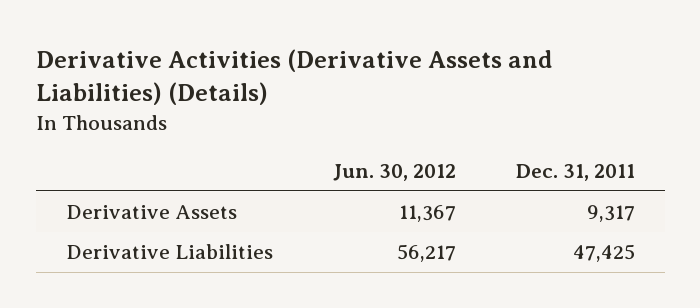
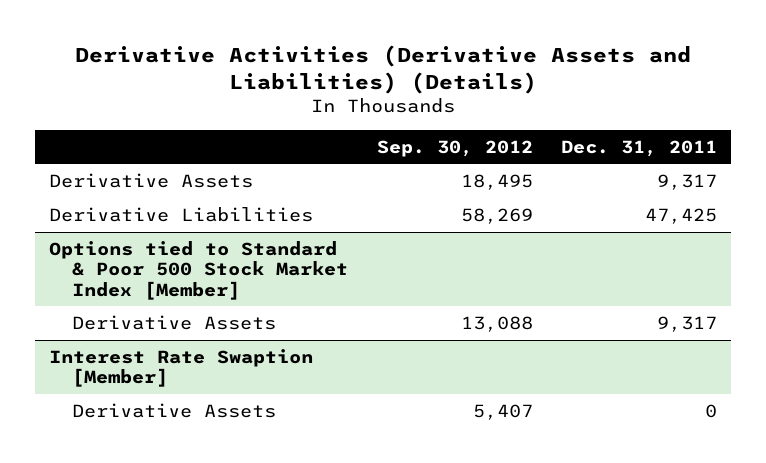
- | Jun. 30, 2012 | Dec. 31, 2011
+ | Sep. 30, 2012 | Dec. 31, 2011
+ Options tied to Standard & Poor 500 Stock Market Index [Member]
+ Derivative Assets | 13,088 | 9,317
+ Interest Rate Swaption [Member]
+ Derivative Assets | 5,407 | 0

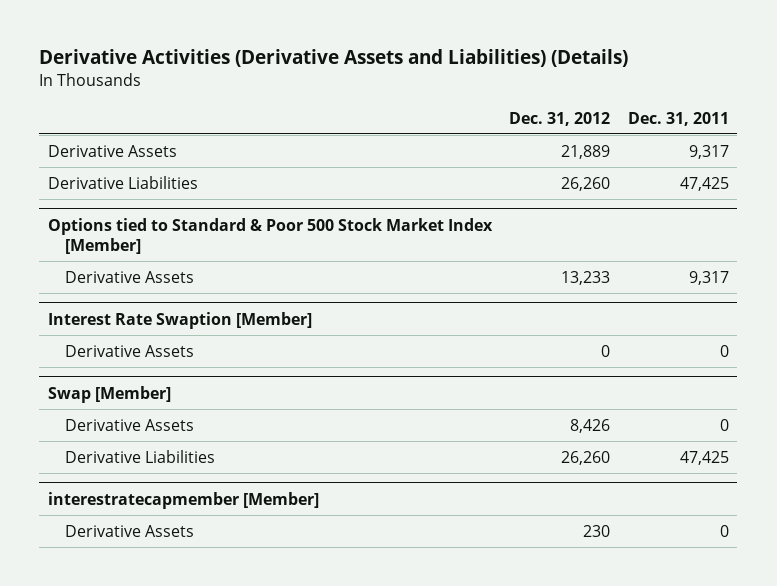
- | Sep. 30, 2012 | Dec. 31, 2011
+ | Dec. 31, 2012 | Dec. 31, 2011
+ Swap [Member]
+ Derivative Assets | 8,426 | 0
+ Derivative Liabilities | 26,260 | 47,425
+ interestratecapmember [Member]
+ Derivative Assets | 230 | 0

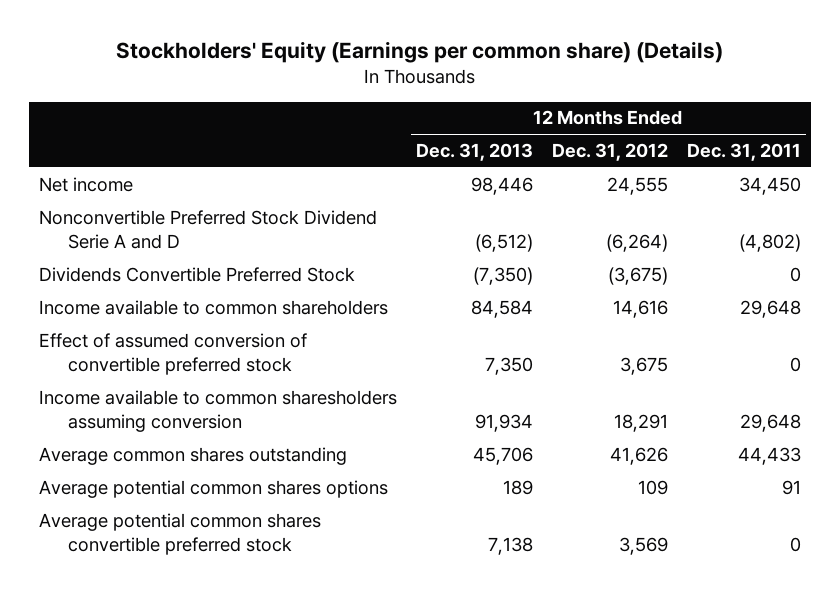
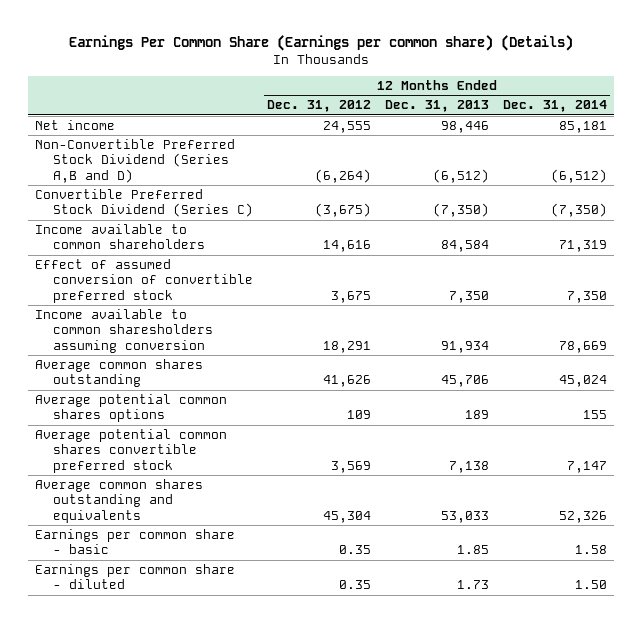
- Stockholders' Equity (Earnings per common share) (Details)
+ Earnings Per Common Share (Earnings per common share) (Details)
- | 12 Months Ended Dec. 31, 2013 | 12 Months Ended Dec. 31, 2012 | 12 Months Ended Dec. 31, 2011
+ | 12 Months Ended Dec. 31, 2012 | 12 Months Ended Dec. 31, 2013 | 12 Months Ended Dec. 31, 2014
- Nonconvertible Preferred Stock Dividend Serie A and D | (6,512) | (6,264) | (4,802)
- Dividends Convertible Preferred Stock | (7,350) | (3,675) | 0
+ Non-Convertible Preferred Stock Dividend (Series A,B and D) | (6,264) | (6,512) | (6,512)
+ Convertible Preferred Stock Dividend (Series C) | (3,675) | (7,350) | (7,350)
+ Average common shares outstanding and equivalents | 45,304 | 53,033 | 52,326
+ Earnings per common share - basic | 0.35 | 1.85 | 1.58
+ Earnings per common share - diluted | 0.35 | 1.73 | 1.50

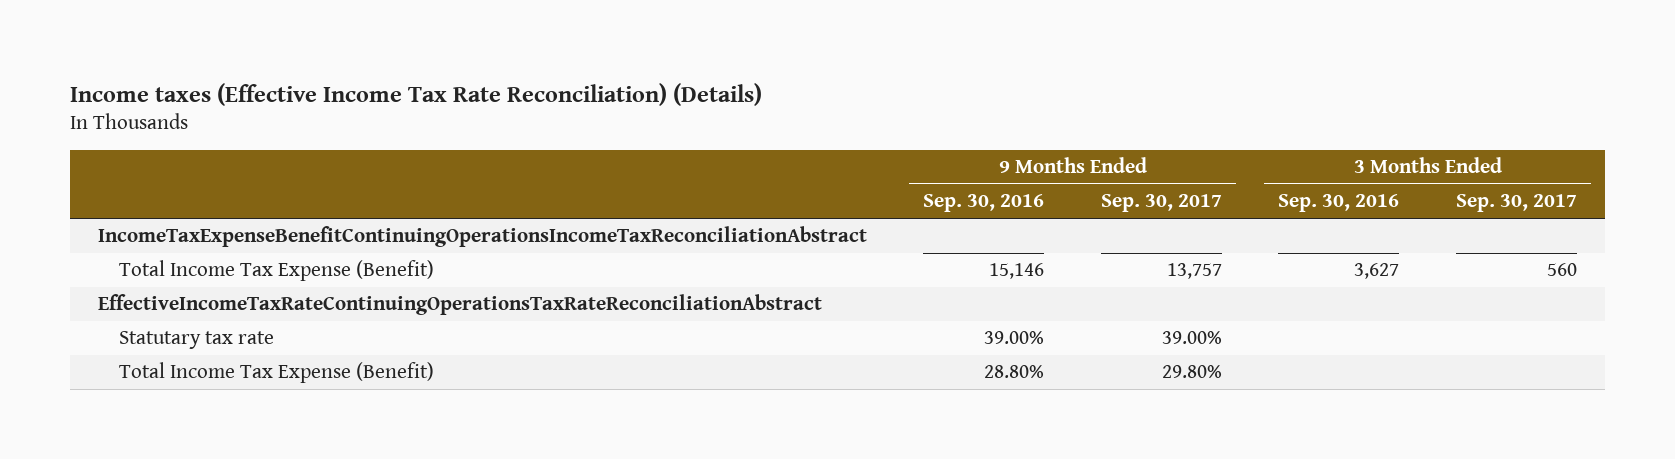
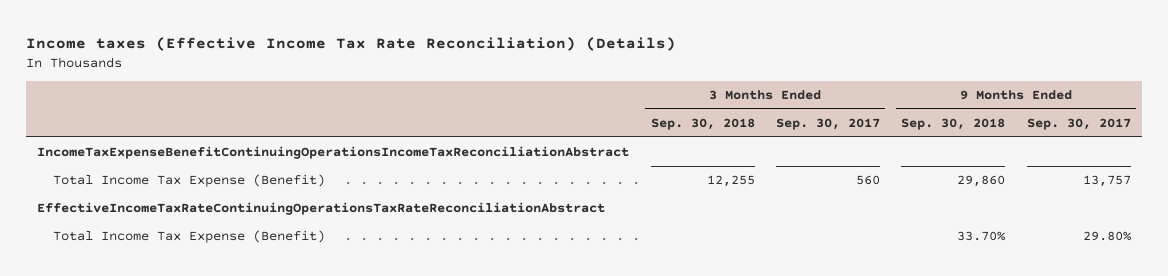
- | 9 Months Ended Sep. 30, 2016 | 9 Months Ended Sep. 30, 2017 | 3 Months Ended Sep. 30, 2016 | 3 Months Ended Sep. 30, 2017
+ | 3 Months Ended Sep. 30, 2018 | 3 Months Ended Sep. 30, 2017 | 9 Months Ended Sep. 30, 2018 | 9 Months Ended Sep. 30, 2017
- Statutary tax rate | 39.00% | 39.00% | |

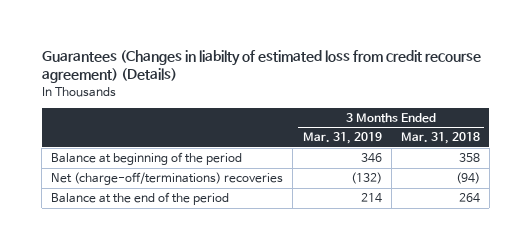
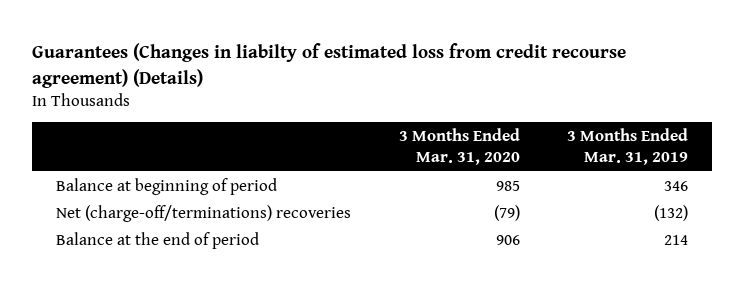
- | 3 Months Ended Mar. 31, 2019 | 3 Months Ended Mar. 31, 2018
+ | 3 Months Ended Mar. 31, 2020 | 3 Months Ended Mar. 31, 2019
- Balance at beginning of the period | 346 | 358
+ Balance at beginning of period | 985 | 346
- Balance at the end of the period | 214 | 264
+ Balance at the end of period | 906 | 214

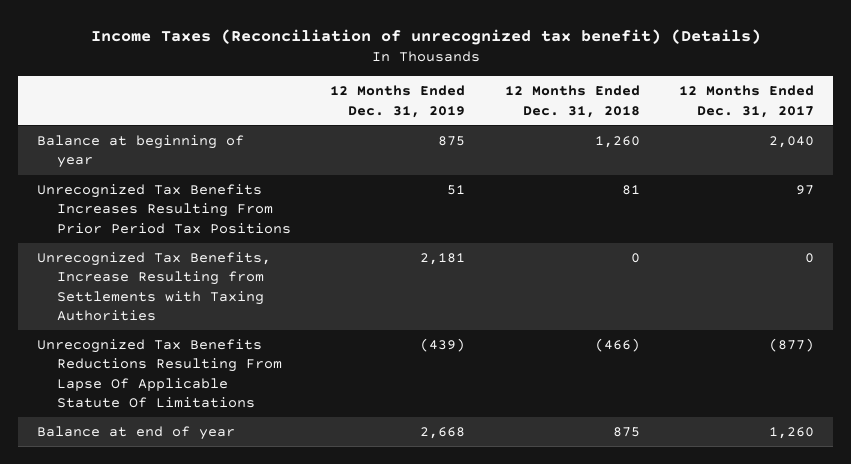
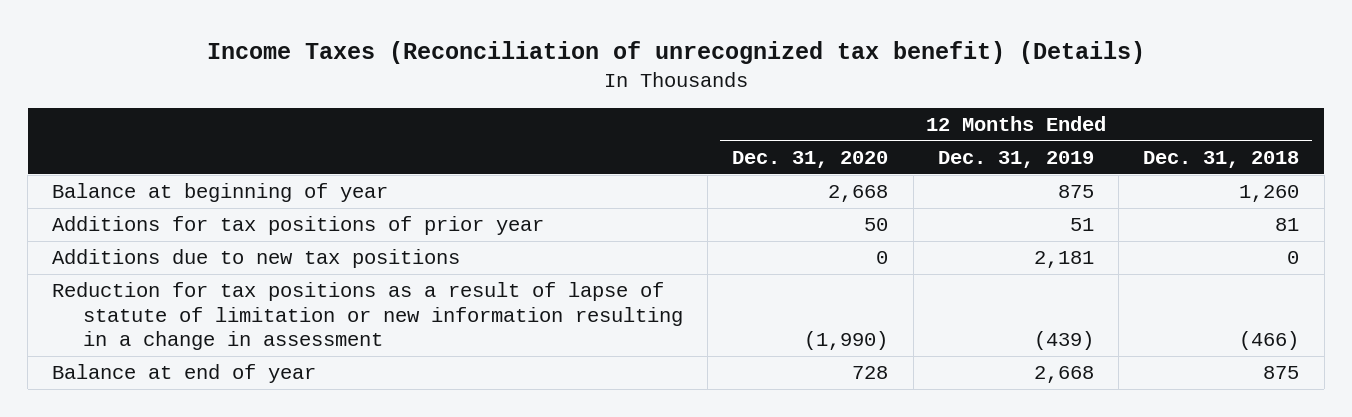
- | 12 Months Ended Dec. 31, 2019 | 12 Months Ended Dec. 31, 2018 | 12 Months Ended Dec. 31, 2017
+ | 12 Months Ended Dec. 31, 2020 | 12 Months Ended Dec. 31, 2019 | 12 Months Ended Dec. 31, 2018
- Unrecognized Tax Benefits Increases Resulting From Prior Period Tax Positions | 51 | 81 | 97
- Unrecognized Tax Benefits, Increase Resulting from Settlements with Taxing Authorities | 2,181 | 0 | 0
- Unrecognized Tax Benefits Reductions Resulting From Lapse Of Applicable Statute Of Limitations | (439) | (466) | (877)
+ Additions for tax positions of prior year | 50 | 51 | 81
+ Additions due to new tax positions | 0 | 2,181 | 0
+ Reduction for tax positions as a result of lapse of statute of limitation or new information resulting in a change in assessment | (1,990) | (439) | (466)

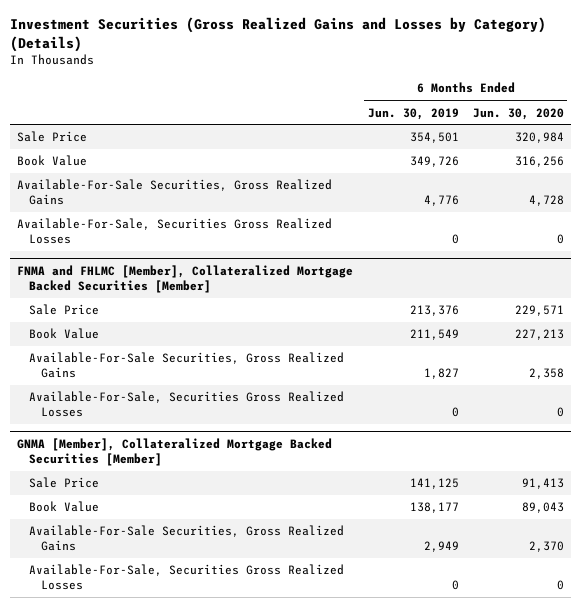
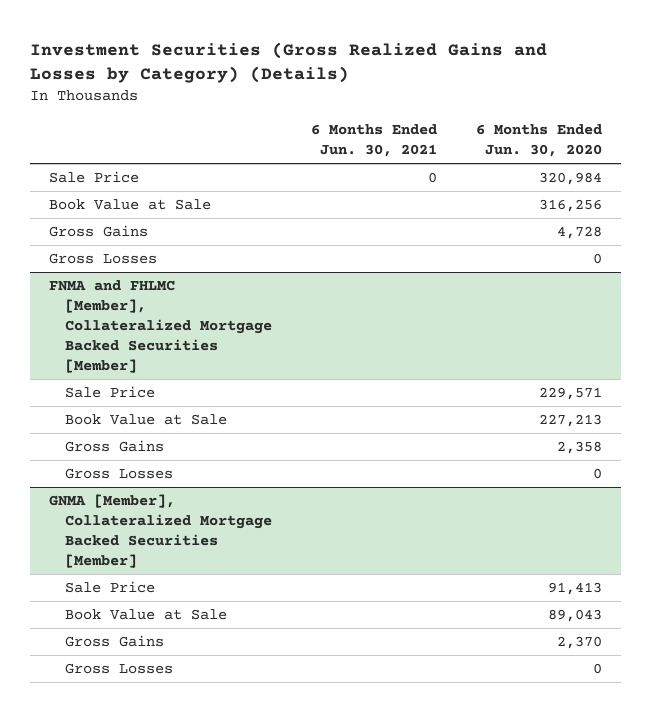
- | 6 Months Ended Jun. 30, 2019 | 6 Months Ended Jun. 30, 2020
+ | 6 Months Ended Jun. 30, 2021 | 6 Months Ended Jun. 30, 2020
- Book Value | 349,726 | 316,256
- Available-For-Sale Securities, Gross Realized Gains | 4,776 | 4,728
- Available-For-Sale, Securities Gross Realized Losses | 0 | 0
+ Book Value at Sale | | 316,256
+ Gross Gains | | 4,728
+ Gross Losses | | 0
@ FNMA and FHLMC [Member], Collateralized Mortgage Backed Securities [Member]
- Book Value | 211,549 | 227,213
- Available-For-Sale Securities, Gross Realized Gains | 1,827 | 2,358
- Available-For-Sale, Securities Gross Realized Losses | 0 | 0
+ Book Value at Sale | | 227,213
+ Gross Gains | | 2,358
+ Gross Losses | | 0
@ GNMA [Member], Collateralized Mortgage Backed Securities [Member]
- Book Value | 138,177 | 89,043
- Available-For-Sale Securities, Gross Realized Gains | 2,949 | 2,370
- Available-For-Sale, Securities Gross Realized Losses | 0 | 0
+ Book Value at Sale | | 89,043
+ Gross Gains | | 2,370
+ Gross Losses | | 0

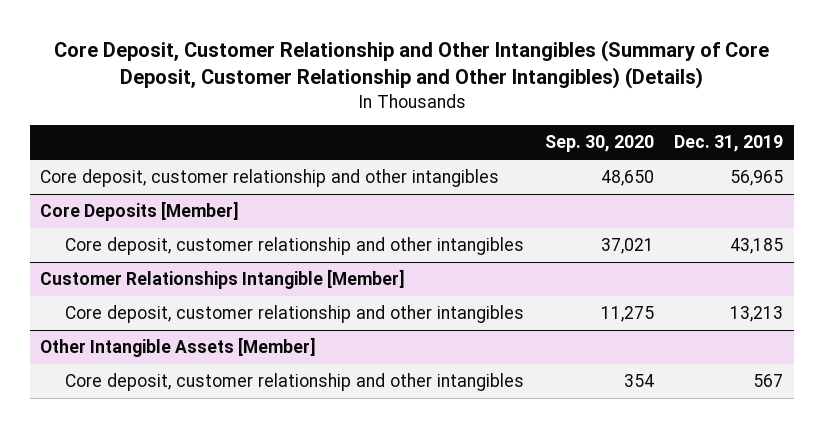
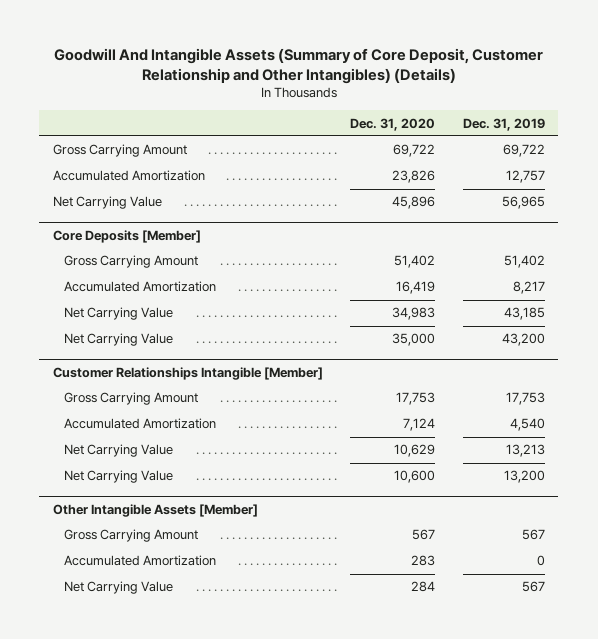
- Core Deposit, Customer Relationship and Other Intangibles (Summary of Core Deposit, Customer Relationship and Other Intangibles) (Details)
+ Goodwill And Intangible Assets (Summary of Core Deposit, Customer Relationship and Other Intangibles) (Details)
- | Sep. 30, 2020 | Dec. 31, 2019
+ | Dec. 31, 2020 | Dec. 31, 2019
- Core deposit, customer relationship and other intangibles | 48,650 | 56,965
+ Gross Carrying Amount | 69,722 | 69,722
+ Accumulated Amortization | 23,826 | 12,757
+ Net Carrying Value | 45,896 | 56,965
@ Core Deposits [Member]
- Core deposit, customer relationship and other intangibles | 37,021 | 43,185
+ Gross Carrying Amount | 51,402 | 51,402
+ Accumulated Amortization | 16,419 | 8,217
+ Net Carrying Value | 34,983 | 43,185
+ Net Carrying Value | 35,000 | 43,200
@ Customer Relationships Intangible [Member]
- Core deposit, customer relationship and other intangibles | 11,275 | 13,213
+ Gross Carrying Amount | 17,753 | 17,753
+ Accumulated Amortization | 7,124 | 4,540
+ Net Carrying Value | 10,629 | 13,213
+ Net Carrying Value | 10,600 | 13,200
@ Other Intangible Assets [Member]
- Core deposit, customer relationship and other intangibles | 354 | 567
+ Gross Carrying Amount | 567 | 567
+ Accumulated Amortization | 283 | 0
+ Net Carrying Value | 284 | 567

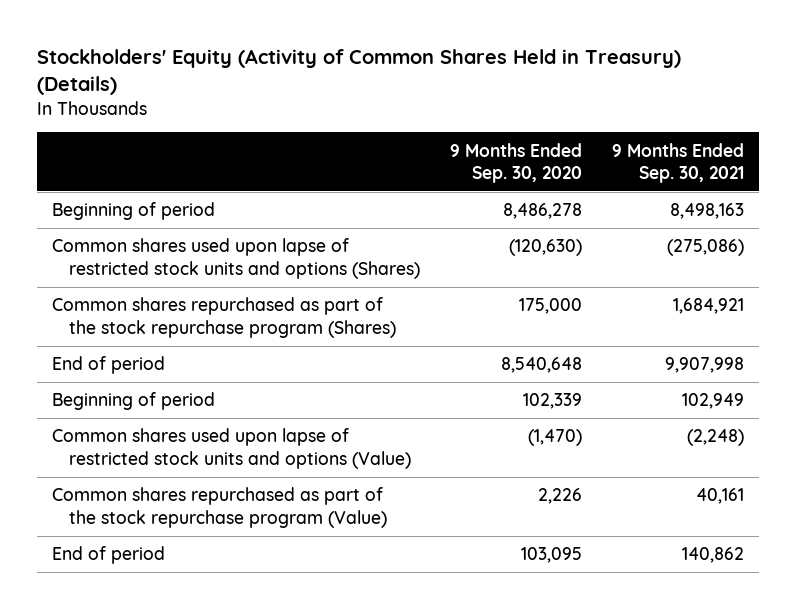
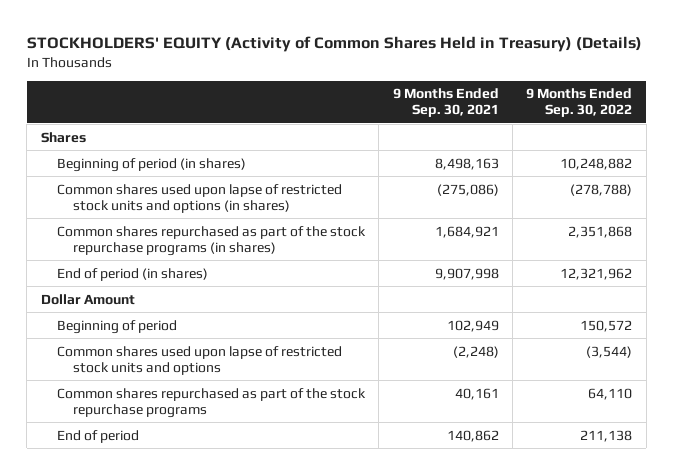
- Stockholders' Equity (Activity of Common Shares Held in Treasury) (Details)
+ STOCKHOLDERS' EQUITY (Activity of Common Shares Held in Treasury) (Details)
- | 9 Months Ended Sep. 30, 2020 | 9 Months Ended Sep. 30, 2021
+ | 9 Months Ended Sep. 30, 2021 | 9 Months Ended Sep. 30, 2022
- Beginning of period | 8,486,278 | 8,498,163
- Common shares used upon lapse of restricted stock units and options (Shares) | (120,630) | (275,086)
- Common shares repurchased as part of the stock repurchase program (Shares) | 175,000 | 1,684,921
- End of period | 8,540,648 | 9,907,998
+ Shares
+ Beginning of period (in shares) | 8,498,163 | 10,248,882
+ Common shares used upon lapse of restricted stock units and options (in shares) | (275,086) | (278,788)
+ Common shares repurchased as part of the stock repurchase programs (in shares) | 1,684,921 | 2,351,868
+ End of period (in shares) | 9,907,998 | 12,321,962
+ Dollar Amount
- Common shares used upon lapse of restricted stock units and options (Value) | (1,470) | (2,248)
- Common shares repurchased as part of the stock repurchase program (Value) | 2,226 | 40,161
+ Common shares used upon lapse of restricted stock units and options | (2,248) | (3,544)
+ Common shares repurchased as part of the stock repurchase programs | 40,161 | 64,110

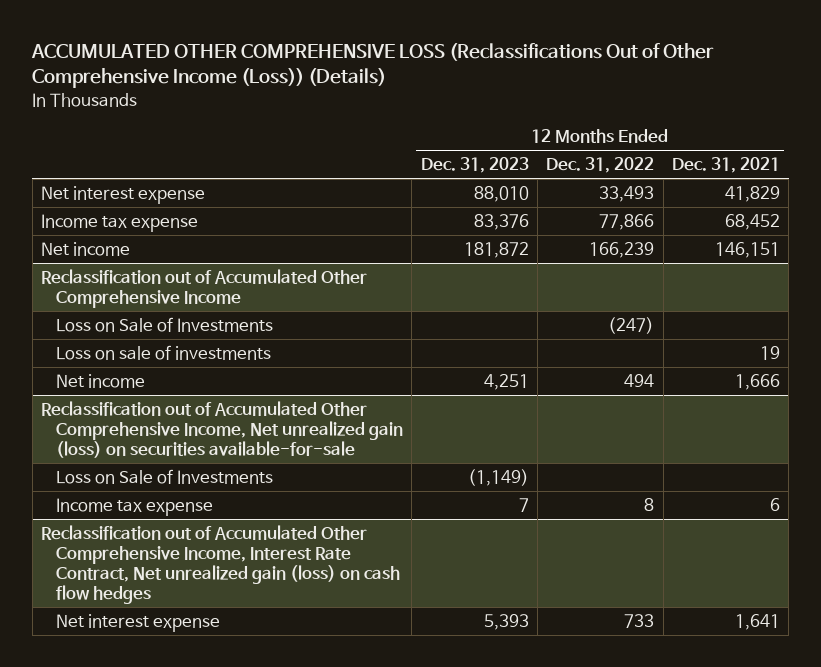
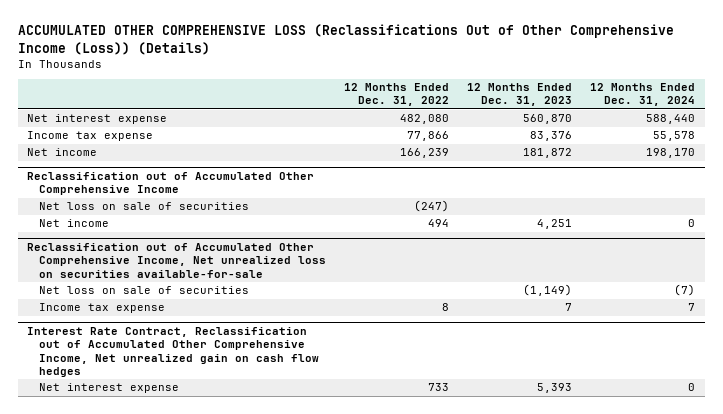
- | 12 Months Ended Dec. 31, 2023 | 12 Months Ended Dec. 31, 2022 | 12 Months Ended Dec. 31, 2021
+ | 12 Months Ended Dec. 31, 2022 | 12 Months Ended Dec. 31, 2023 | 12 Months Ended Dec. 31, 2024
- Net interest expense | 88,010 | 33,493 | 41,829
+ Net interest expense | 482,080 | 560,870 | 588,440
@ Reclassification out of Accumulated Other Comprehensive Income
- Loss on Sale of Investments | | (247) |
- Loss on sale of investments | | | 19
+ Net loss on sale of securities | (247) | |
- Reclassification out of Accumulated Other Comprehensive Income, Net unrealized gain (loss) on securities available-for-sale
- Loss on Sale of Investments | (1,149) | |
+ Reclassification out of Accumulated Other Comprehensive Income, Net unrealized loss on securities available-for-sale
+ Net loss on sale of securities | | (1,149) | (7)
- Reclassification out of Accumulated Other Comprehensive Income, Interest Rate Contract, Net unrealized gain (loss) on cash flow hedges
+ Interest Rate Contract, Reclassification out of Accumulated Other Comprehensive Income, Net unrealized gain on cash flow hedges

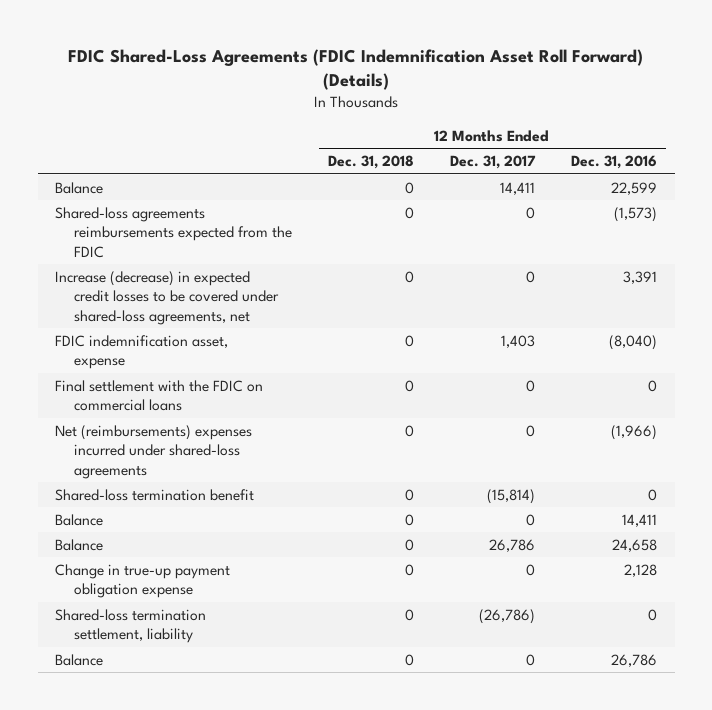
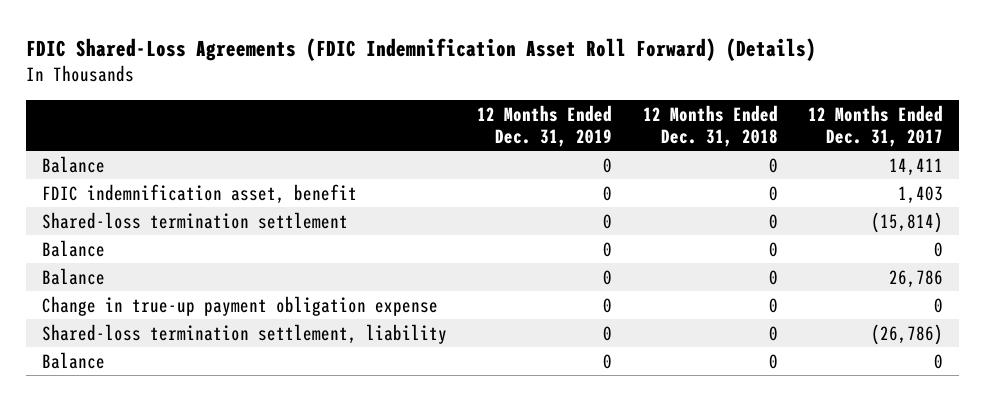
- | 12 Months Ended Dec. 31, 2018 | 12 Months Ended Dec. 31, 2017 | 12 Months Ended Dec. 31, 2016
+ | 12 Months Ended Dec. 31, 2019 | 12 Months Ended Dec. 31, 2018 | 12 Months Ended Dec. 31, 2017
- Shared-loss agreements reimbursements expected from the FDIC | 0 | 0 | (1,573)
- Increase (decrease) in expected credit losses to be covered under shared-loss agreements, net | 0 | 0 | 3,391
- FDIC indemnification asset, expense | 0 | 1,403 | (8,040)
- Final settlement with the FDIC on commercial loans | 0 | 0 | 0
- Net (reimbursements) expenses incurred under shared-loss agreements | 0 | 0 | (1,966)
- Shared-loss termination benefit | 0 | (15,814) | 0
+ FDIC indemnification asset, benefit | 0 | 0 | 1,403
+ Shared-loss termination settlement | 0 | 0 | (15,814)

